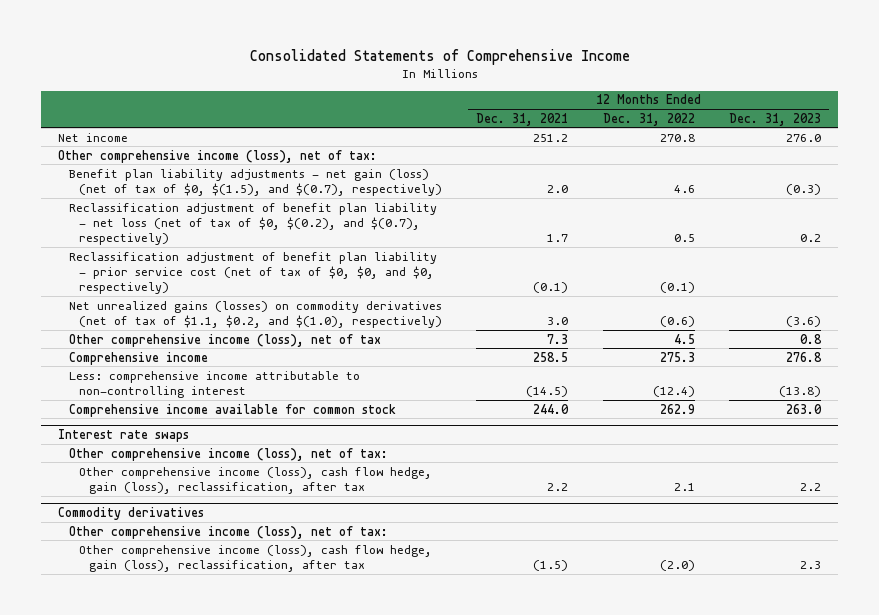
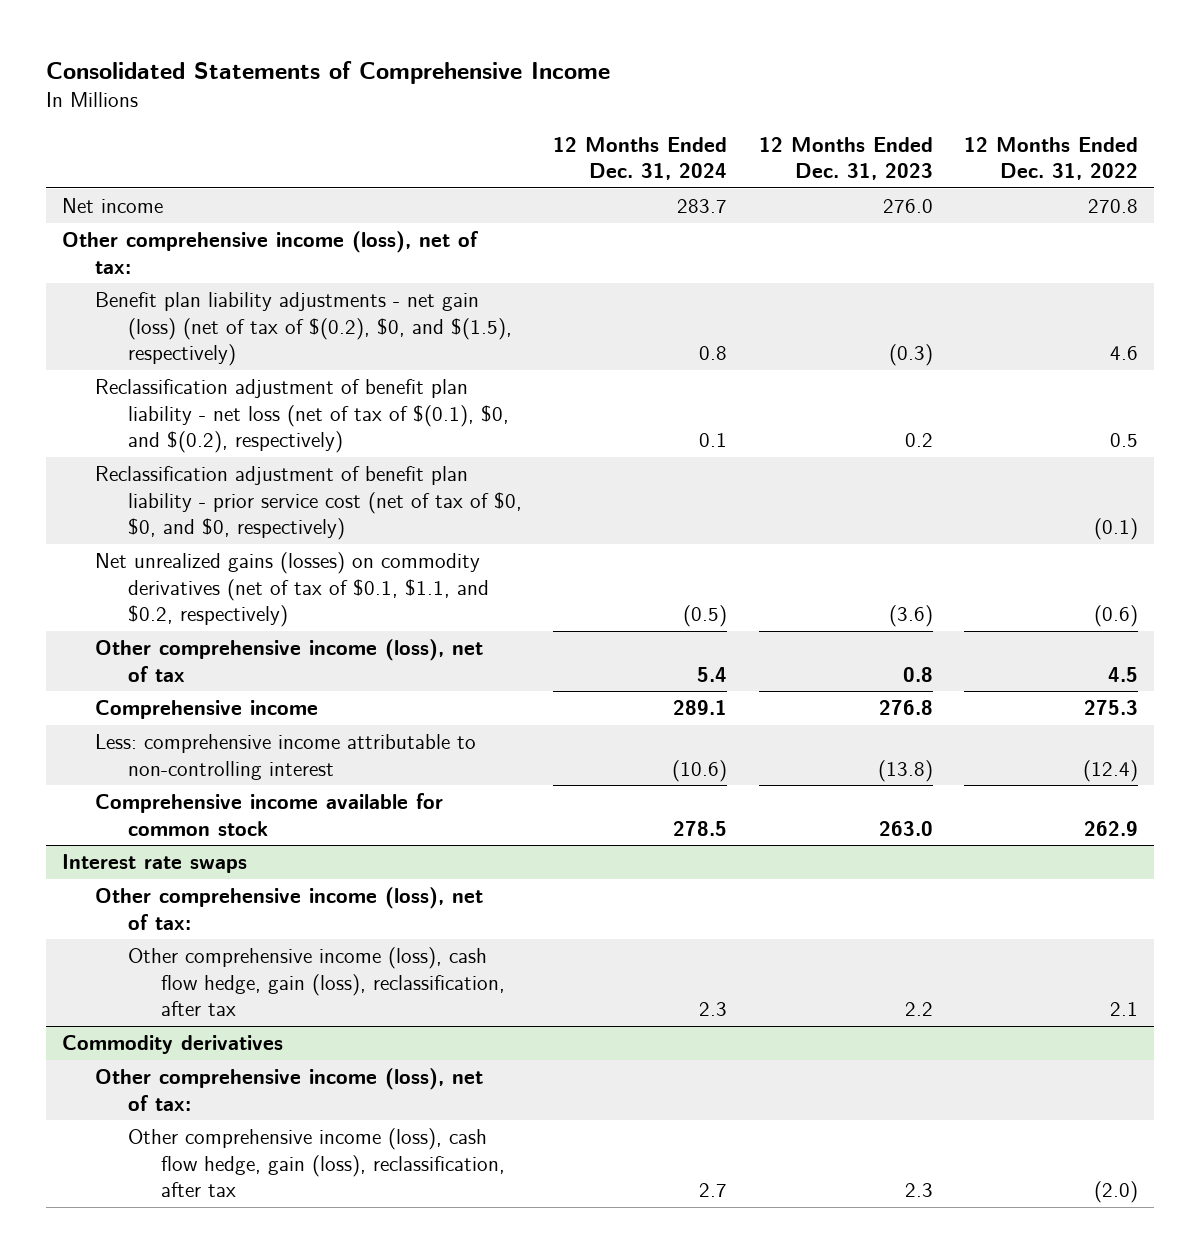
- | 12 Months Ended Dec. 31, 2021 | 12 Months Ended Dec. 31, 2022 | 12 Months Ended Dec. 31, 2023
+ | 12 Months Ended Dec. 31, 2024 | 12 Months Ended Dec. 31, 2023 | 12 Months Ended Dec. 31, 2022
- Benefit plan liability adjustments - net gain (loss) (net of tax of $0, $(1.5), and $(0.7), respectively) | 2.0 | 4.6 | (0.3)
- Reclassification adjustment of benefit plan liability - net loss (net of tax of $0, $(0.2), and $(0.7), respectively) | 1.7 | 0.5 | 0.2
+ Benefit plan liability adjustments - net gain (loss) (net of tax of $(0.2), $0, and $(1.5), respectively) | 0.8 | (0.3) | 4.6
+ Reclassification adjustment of benefit plan liability - net loss (net of tax of $(0.1), $0, and $(0.2), respectively) | 0.1 | 0.2 | 0.5
- Net unrealized gains (losses) on commodity derivatives (net of tax of $1.1, $0.2, and $(1.0), respectively) | 3.0 | (0.6) | (3.6)
+ Net unrealized gains (losses) on commodity derivatives (net of tax of $0.1, $1.1, and $0.2, respectively) | (0.5) | (3.6) | (0.6)

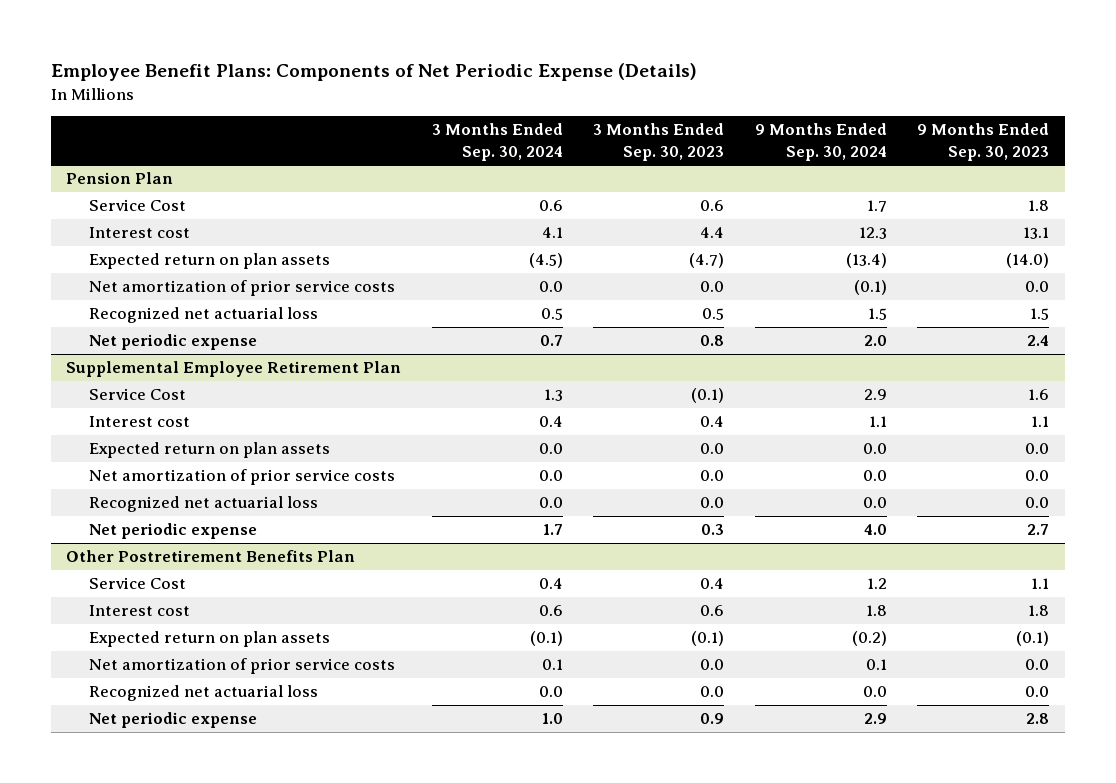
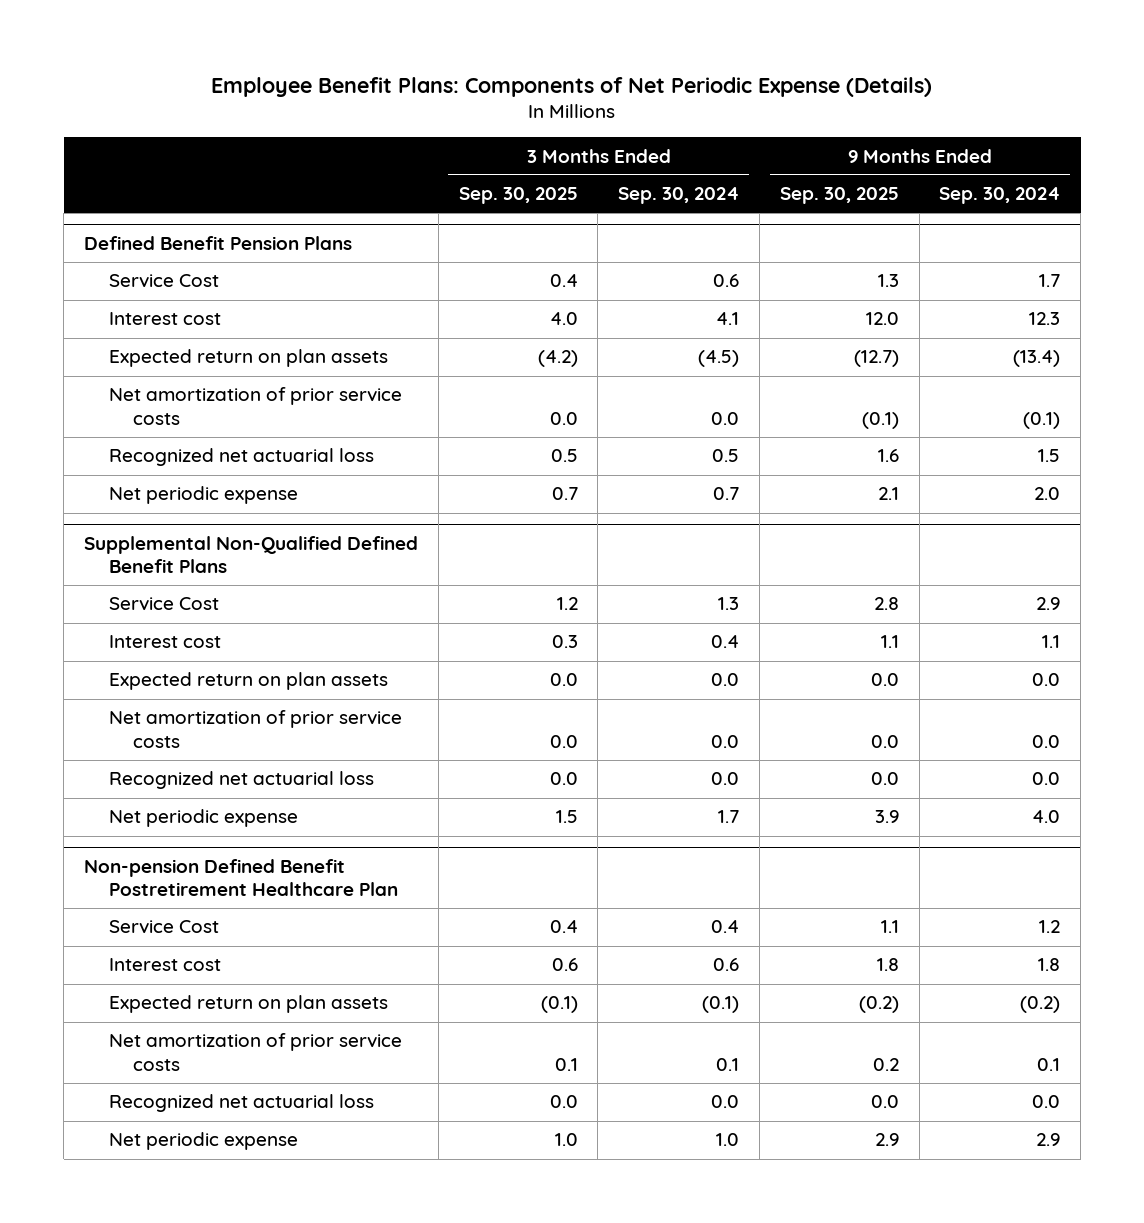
- | 3 Months Ended Sep. 30, 2024 | 3 Months Ended Sep. 30, 2023 | 9 Months Ended Sep. 30, 2024 | 9 Months Ended Sep. 30, 2023
+ | 3 Months Ended Sep. 30, 2025 | 3 Months Ended Sep. 30, 2024 | 9 Months Ended Sep. 30, 2025 | 9 Months Ended Sep. 30, 2024
- Pension Plan
+ Defined Benefit Pension Plans
- Supplemental Employee Retirement Plan
+ Supplemental Non-Qualified Defined Benefit Plans
- Other Postretirement Benefits Plan
+ Non-pension Defined Benefit Postretirement Healthcare Plan

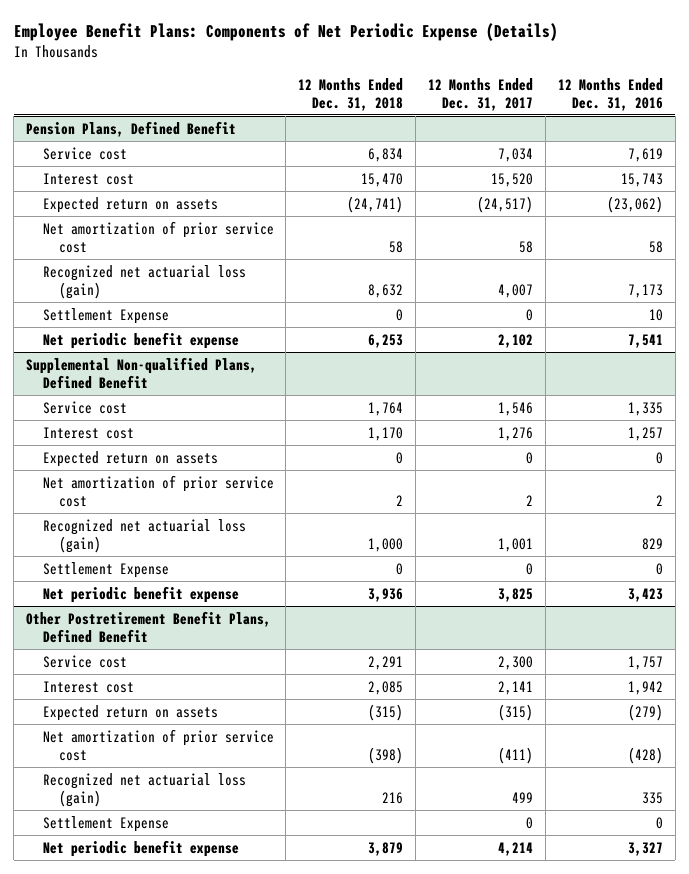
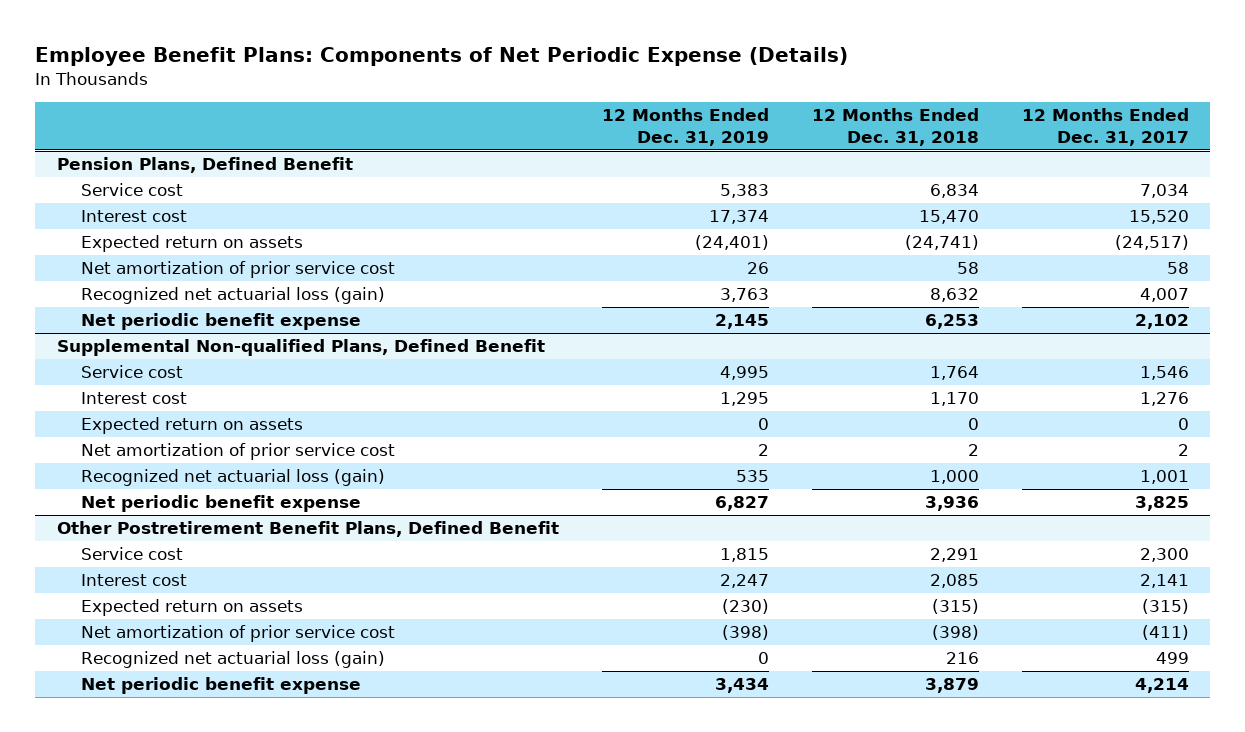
- | 12 Months Ended Dec. 31, 2018 | 12 Months Ended Dec. 31, 2017 | 12 Months Ended Dec. 31, 2016
+ | 12 Months Ended Dec. 31, 2019 | 12 Months Ended Dec. 31, 2018 | 12 Months Ended Dec. 31, 2017
@ Pension Plans, Defined Benefit
- Settlement Expense | 0 | 0 | 10
@ Supplemental Non-qualified Plans, Defined Benefit
- Settlement Expense | 0 | 0 | 0
@ Other Postretirement Benefit Plans, Defined Benefit
- Settlement Expense | | 0 | 0

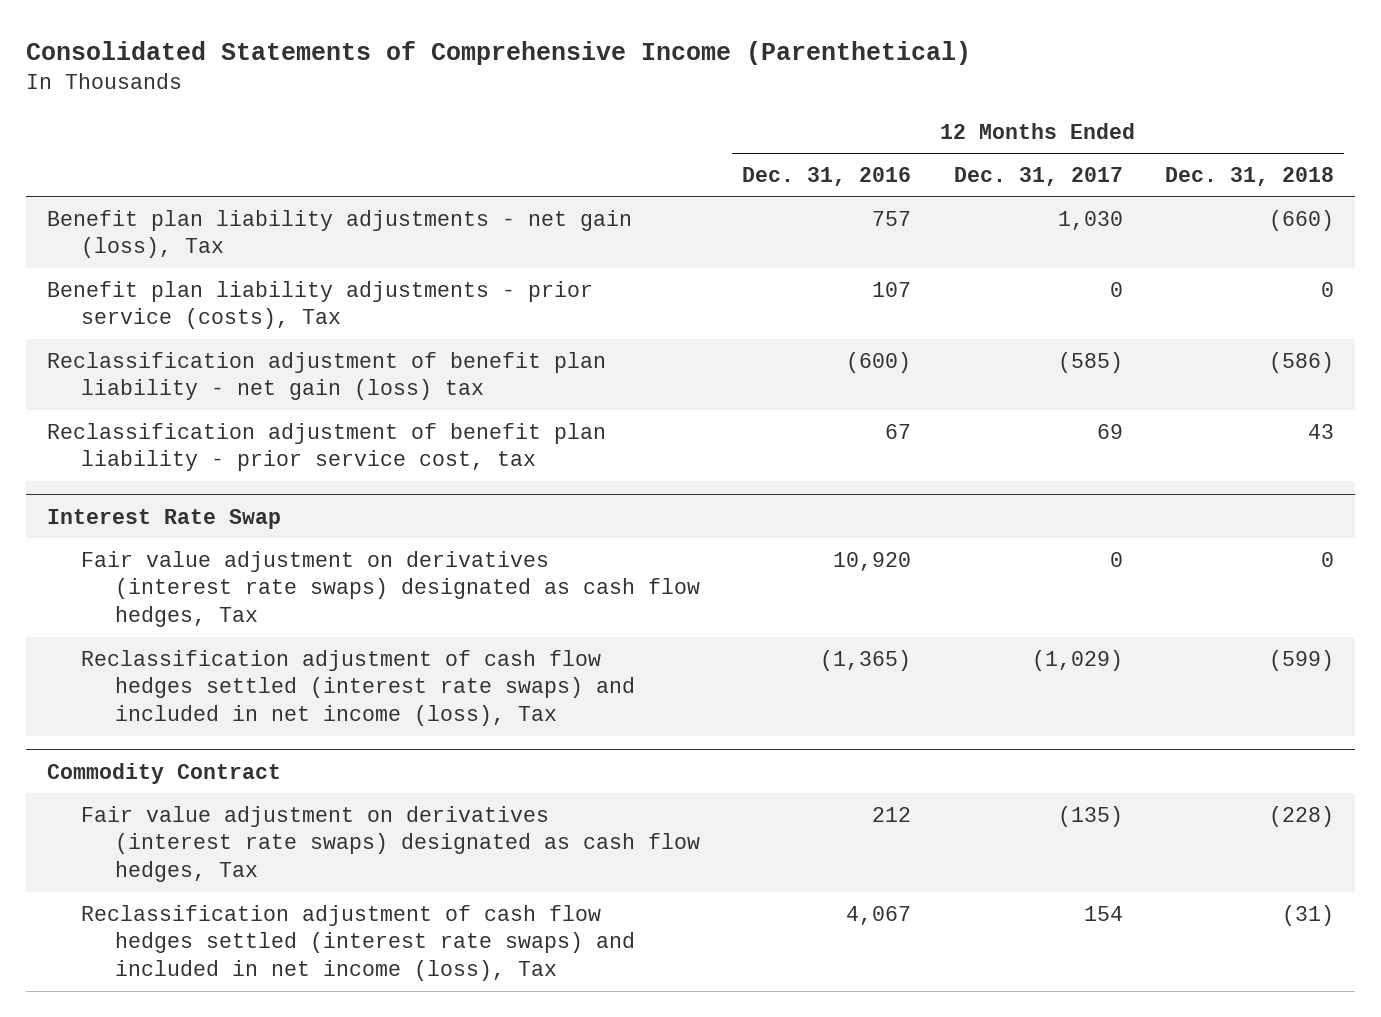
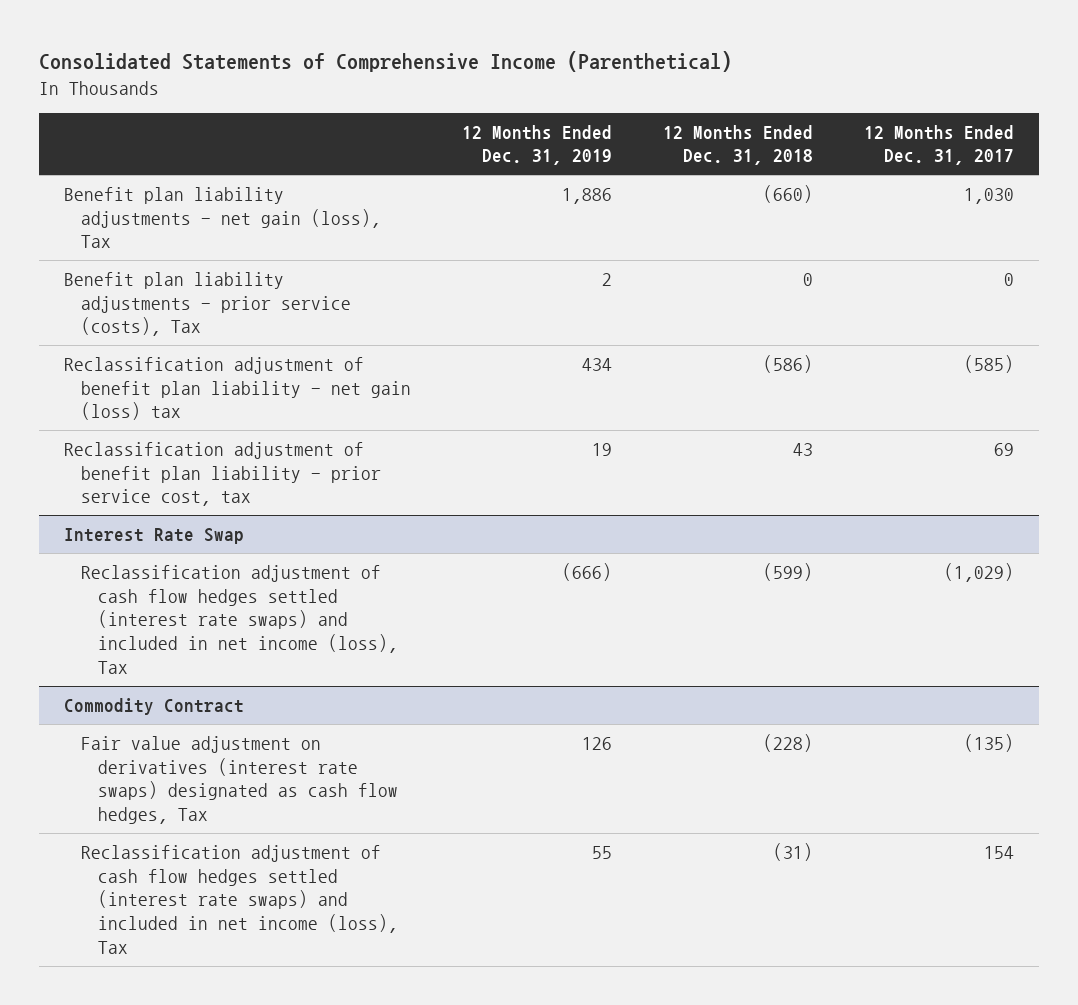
- | 12 Months Ended Dec. 31, 2016 | 12 Months Ended Dec. 31, 2017 | 12 Months Ended Dec. 31, 2018
+ | 12 Months Ended Dec. 31, 2019 | 12 Months Ended Dec. 31, 2018 | 12 Months Ended Dec. 31, 2017
@ Interest Rate Swap
- Fair value adjustment on derivatives (interest rate swaps) designated as cash flow hedges, Tax | 10,920 | 0 | 0

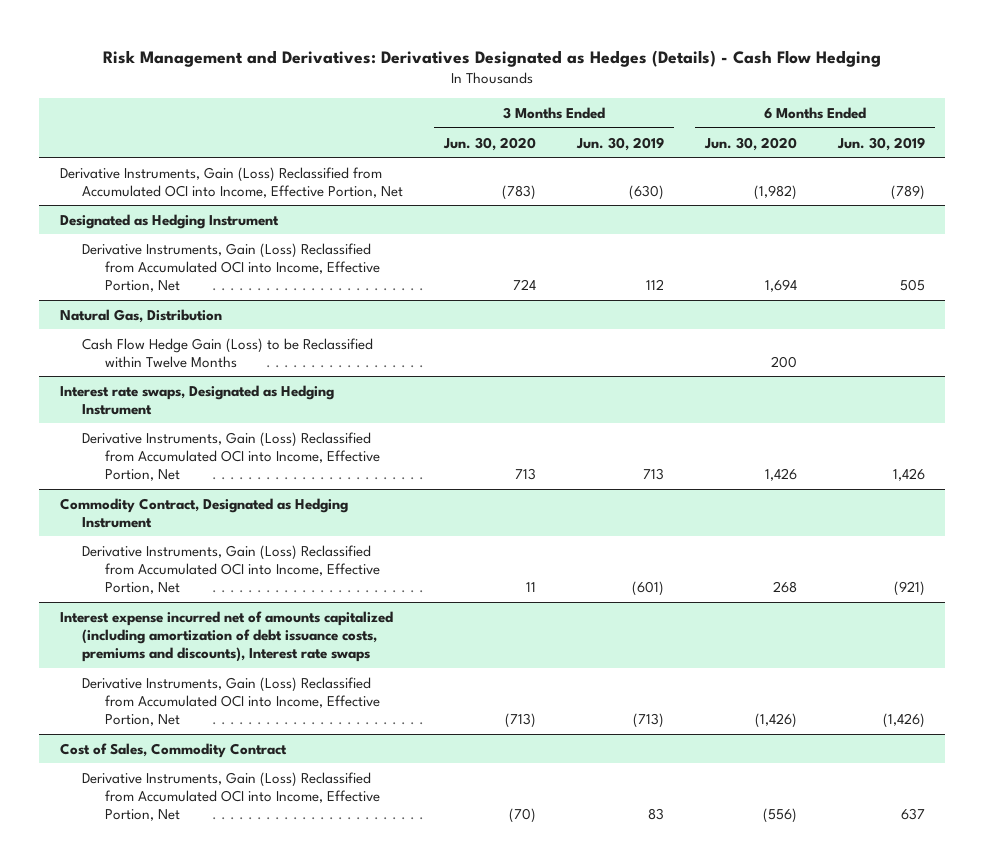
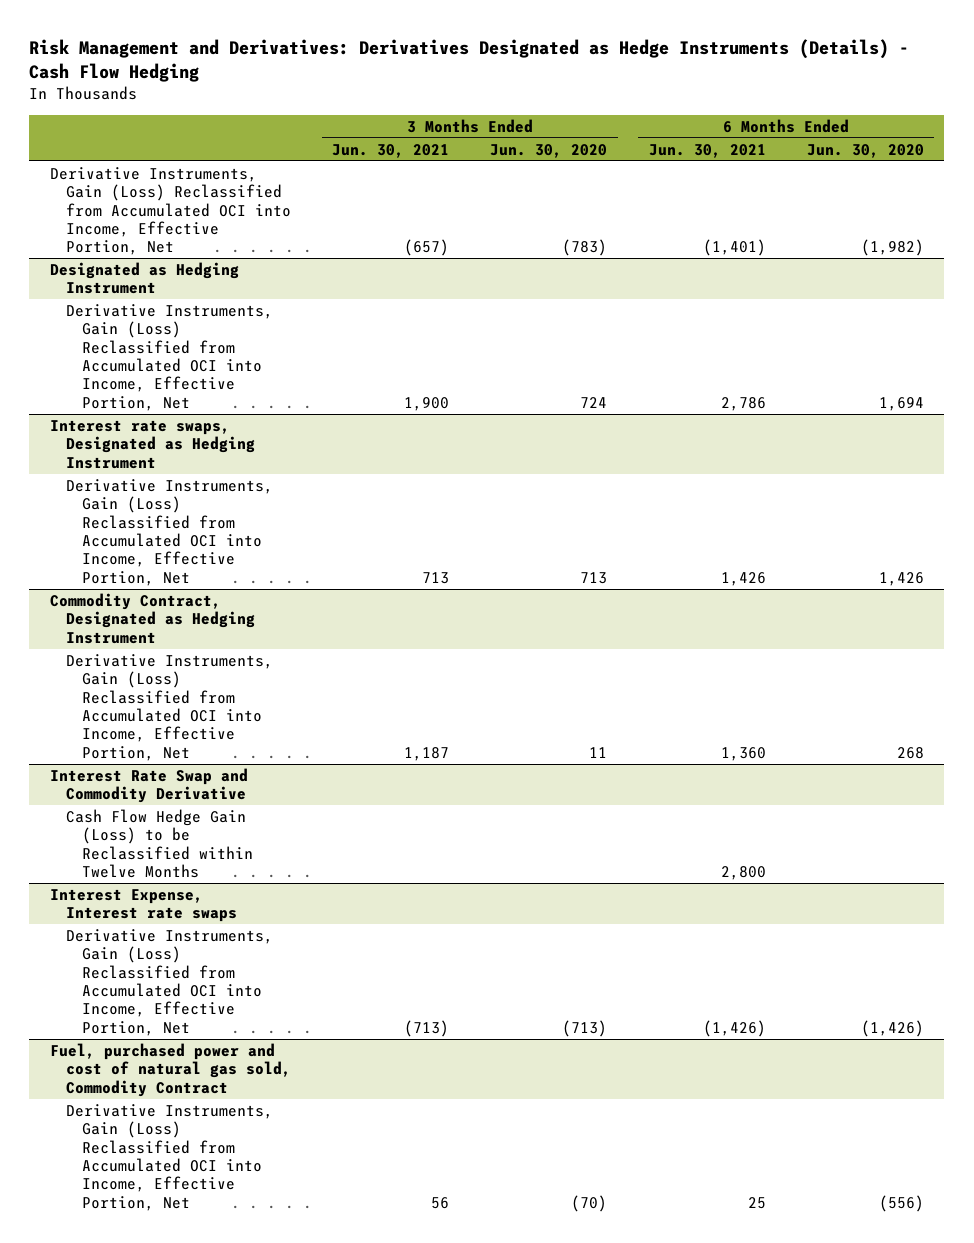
- Risk Management and Derivatives: Derivatives Designated as Hedges (Details) - Cash Flow Hedging
+ Risk Management and Derivatives: Derivatives Designated as Hedge Instruments (Details) - Cash Flow Hedging
- | 3 Months Ended Jun. 30, 2020 | 3 Months Ended Jun. 30, 2019 | 6 Months Ended Jun. 30, 2020 | 6 Months Ended Jun. 30, 2019
+ | 3 Months Ended Jun. 30, 2021 | 3 Months Ended Jun. 30, 2020 | 6 Months Ended Jun. 30, 2021 | 6 Months Ended Jun. 30, 2020
- Natural Gas, Distribution
- Cash Flow Hedge Gain (Loss) to be Reclassified within Twelve Months | | | 200 |
- Interest expense incurred net of amounts capitalized (including amortization of debt issuance costs, premiums and discounts), Interest rate swaps
+ Interest Rate Swap and Commodity Derivative
+ Cash Flow Hedge Gain (Loss) to be Reclassified within Twelve Months | | | 2,800 |
+ Interest Expense, Interest rate swaps
- Cost of Sales, Commodity Contract
+ Fuel, purchased power and cost of natural gas sold, Commodity Contract

